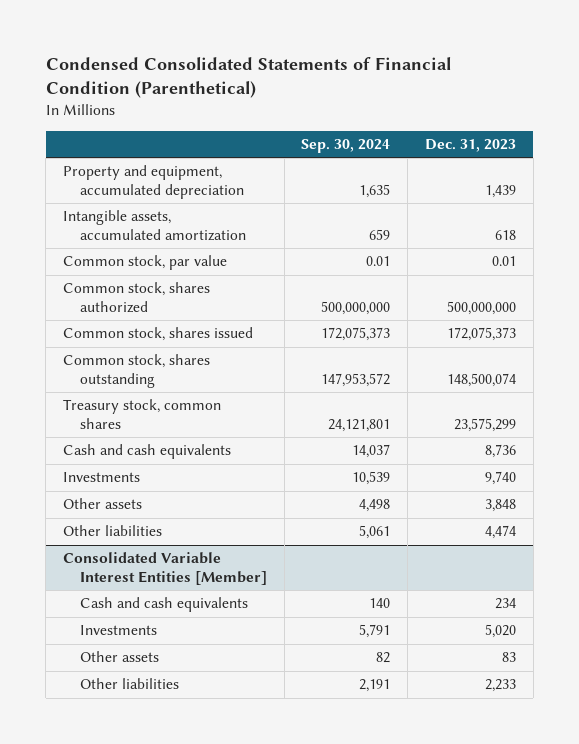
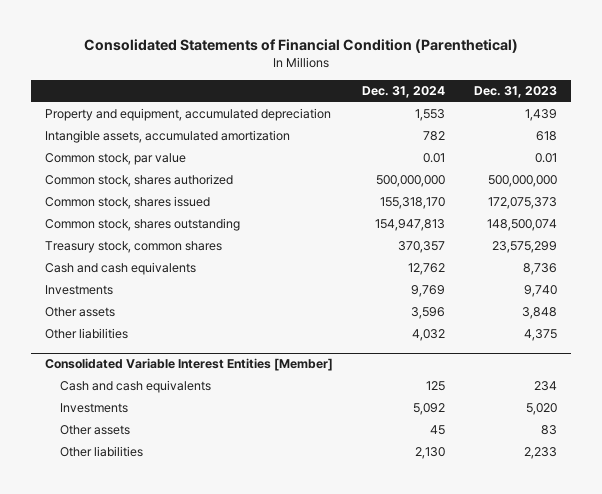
- Condensed Consolidated Statements of Financial Condition (Parenthetical)
+ Consolidated Statements of Financial Condition (Parenthetical)
- | Sep. 30, 2024 | Dec. 31, 2023
+ | Dec. 31, 2024 | Dec. 31, 2023
- Other liabilities | 5,061 | 4,474
+ Other liabilities | 4,032 | 4,375

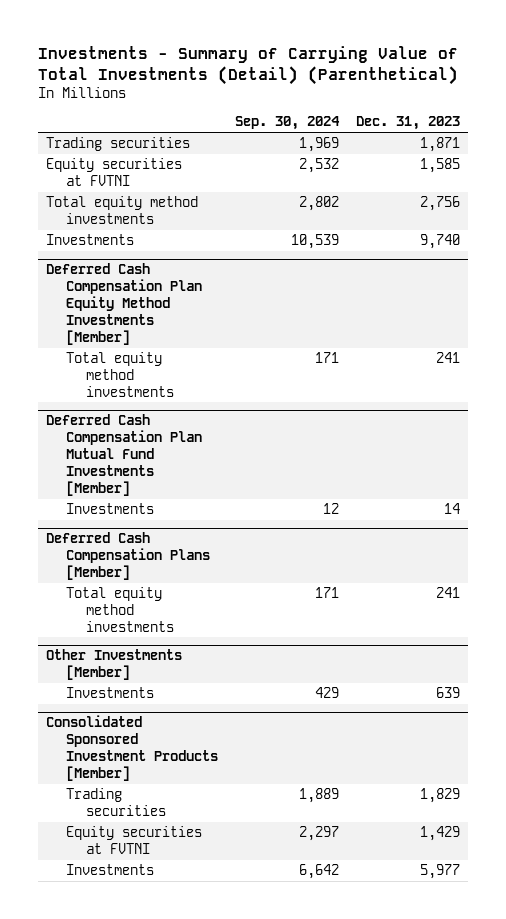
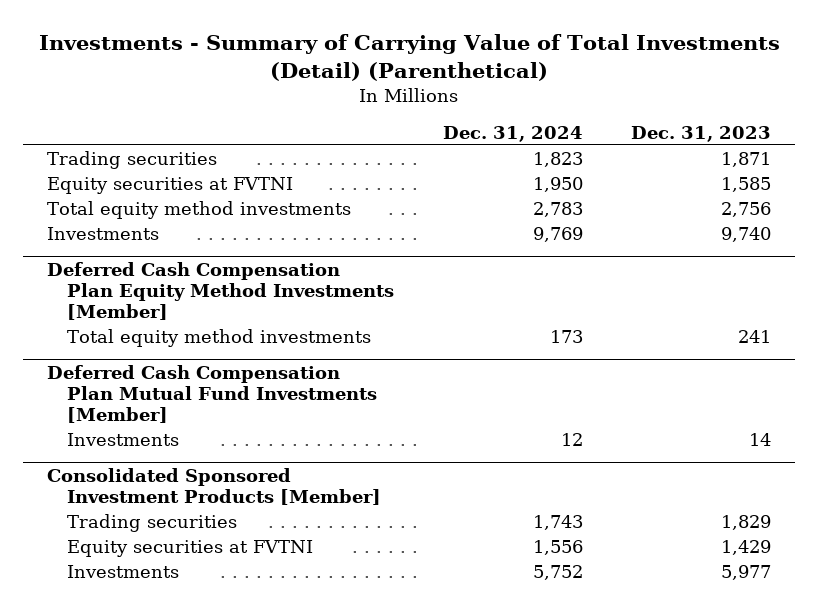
- | Sep. 30, 2024 | Dec. 31, 2023
+ | Dec. 31, 2024 | Dec. 31, 2023
- Deferred Cash Compensation Plans [Member]
- Total equity method investments | 171 | 241
- Other Investments [Member]
- Investments | 429 | 639

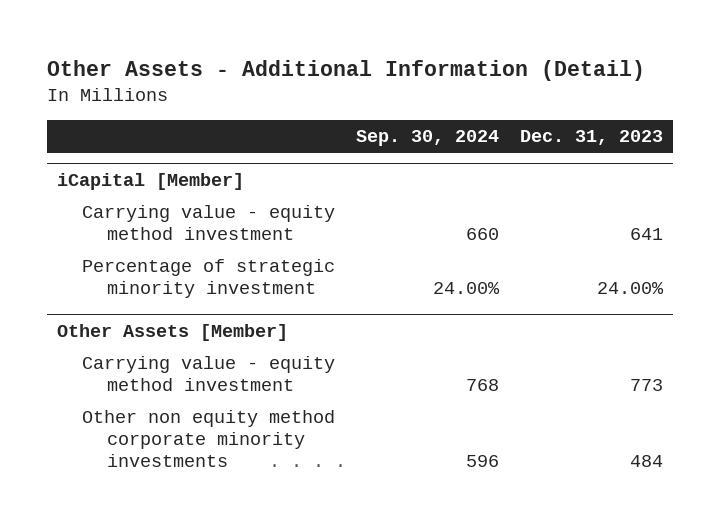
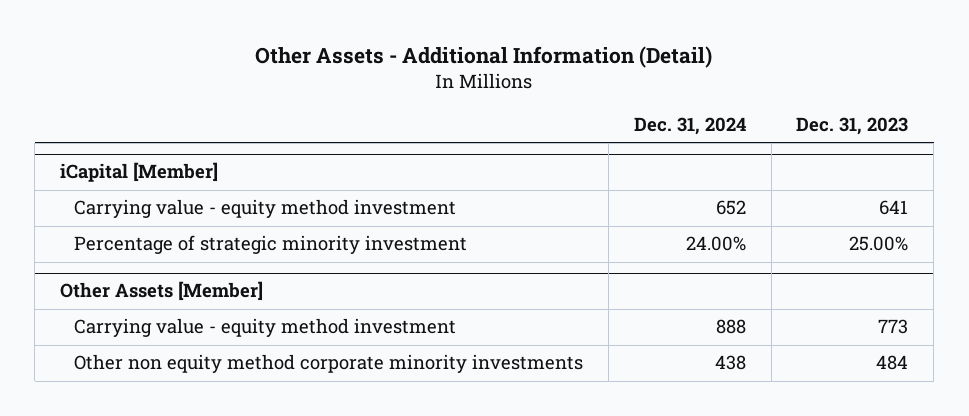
- | Sep. 30, 2024 | Dec. 31, 2023
+ | Dec. 31, 2024 | Dec. 31, 2023
@ iCapital [Member]
- Percentage of strategic minority investment | 24.00% | 24.00%
+ Percentage of strategic minority investment | 24.00% | 25.00%

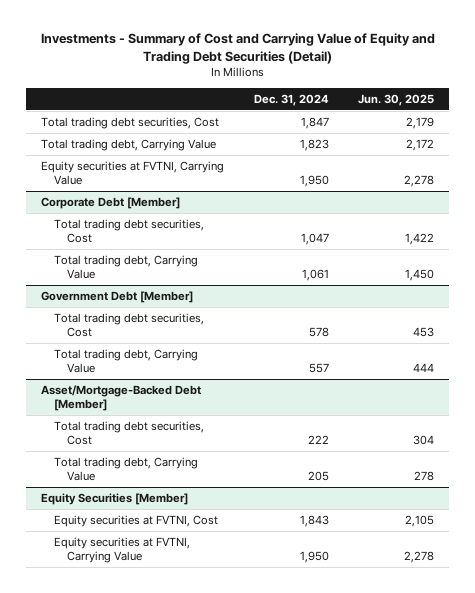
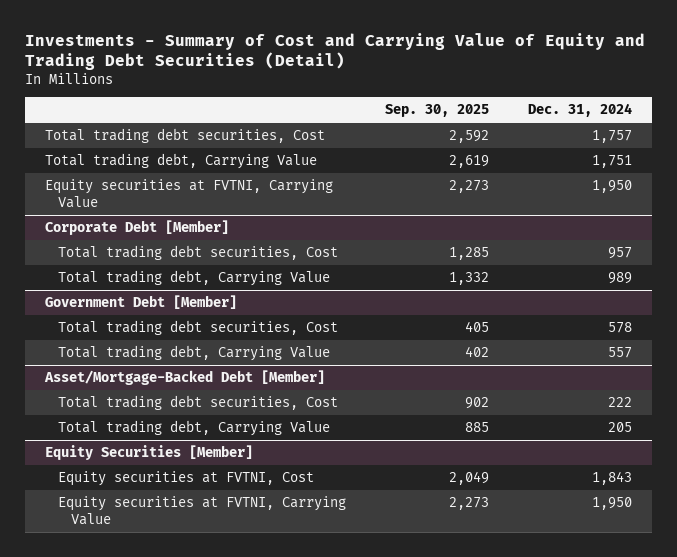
- | Dec. 31, 2024 | Jun. 30, 2025
+ | Sep. 30, 2025 | Dec. 31, 2024
- Total trading debt securities, Cost | 1,847 | 2,179
- Total trading debt, Carrying Value | 1,823 | 2,172
+ Total trading debt securities, Cost | 2,592 | 1,757
+ Total trading debt, Carrying Value | 2,619 | 1,751
@ Corporate Debt [Member]
- Total trading debt securities, Cost | 1,047 | 1,422
- Total trading debt, Carrying Value | 1,061 | 1,450
+ Total trading debt securities, Cost | 1,285 | 957
+ Total trading debt, Carrying Value | 1,332 | 989

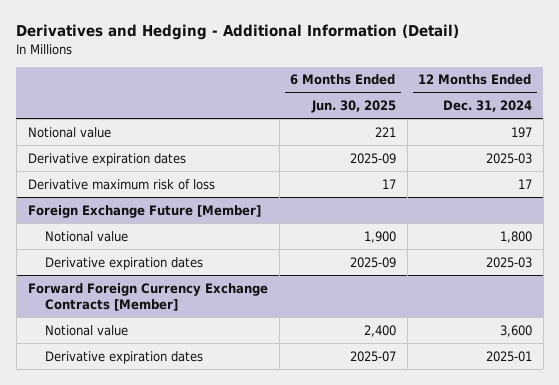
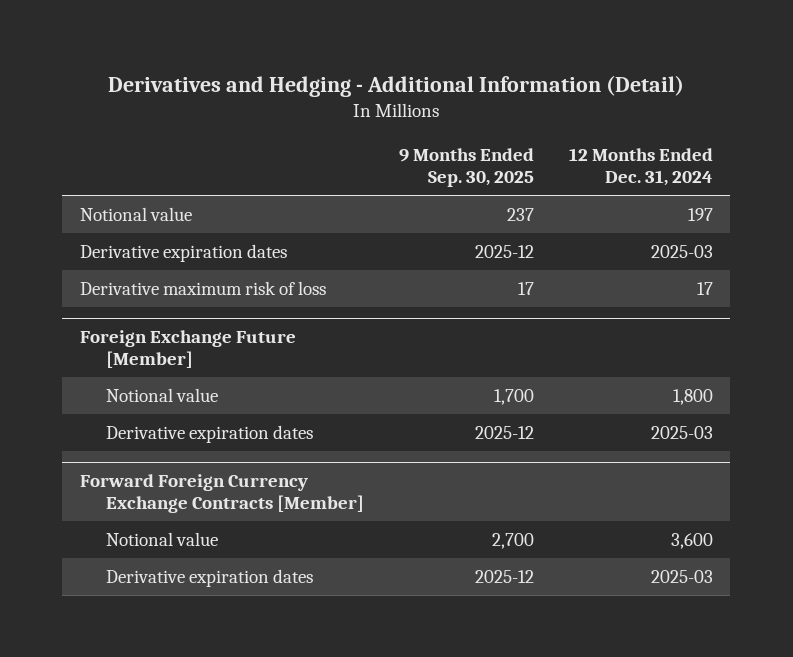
- | 6 Months Ended Jun. 30, 2025 | 12 Months Ended Dec. 31, 2024
+ | 9 Months Ended Sep. 30, 2025 | 12 Months Ended Dec. 31, 2024
@ Forward Foreign Currency Exchange Contracts [Member]
- Derivative expiration dates | 2025-07 | 2025-01
+ Derivative expiration dates | 2025-12 | 2025-03

